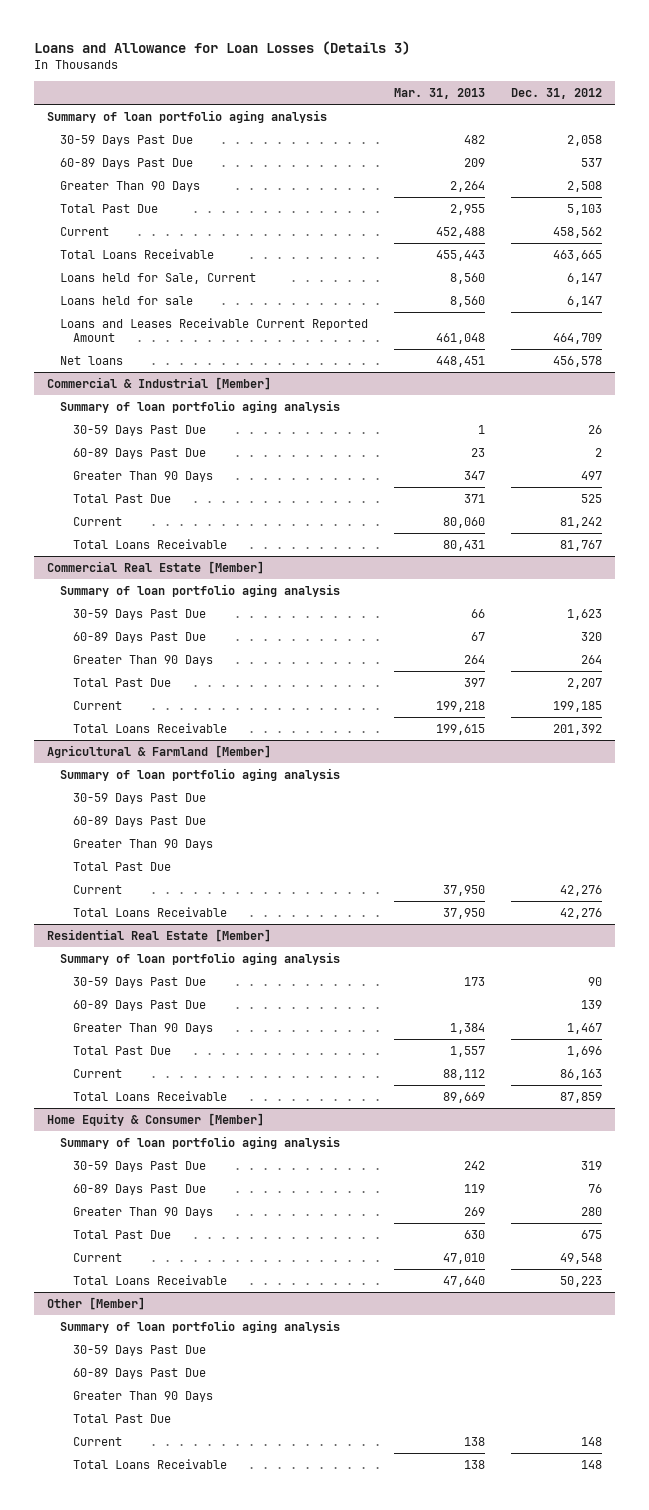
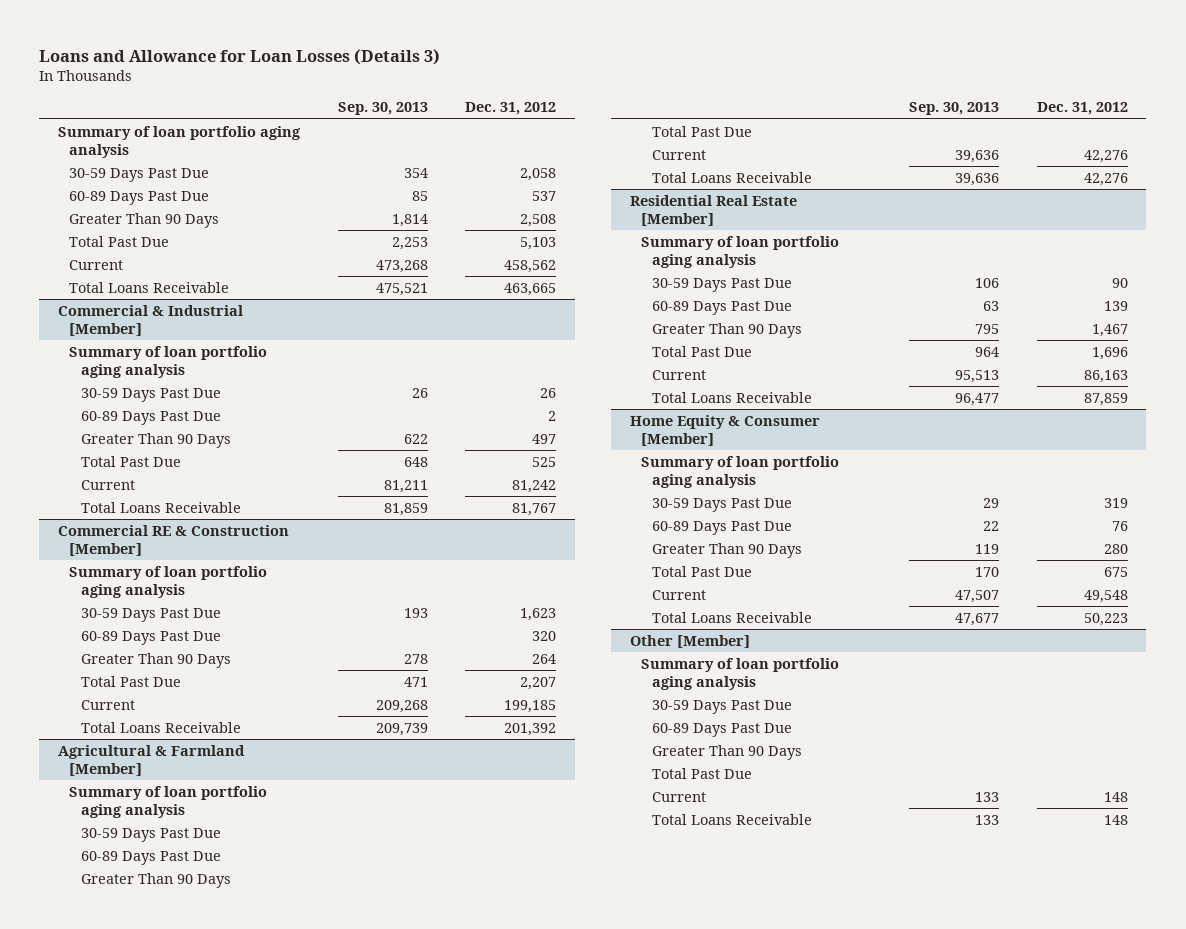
- | Mar. 31, 2013 | Dec. 31, 2012
+ | Sep. 30, 2013 | Dec. 31, 2012
- Loans held for Sale, Current | 8,560 | 6,147
- Loans held for sale | 8,560 | 6,147
- Loans and Leases Receivable Current Reported Amount | 461,048 | 464,709
- Net loans | 448,451 | 456,578
- Commercial Real Estate [Member]
+ Commercial RE & Construction [Member]

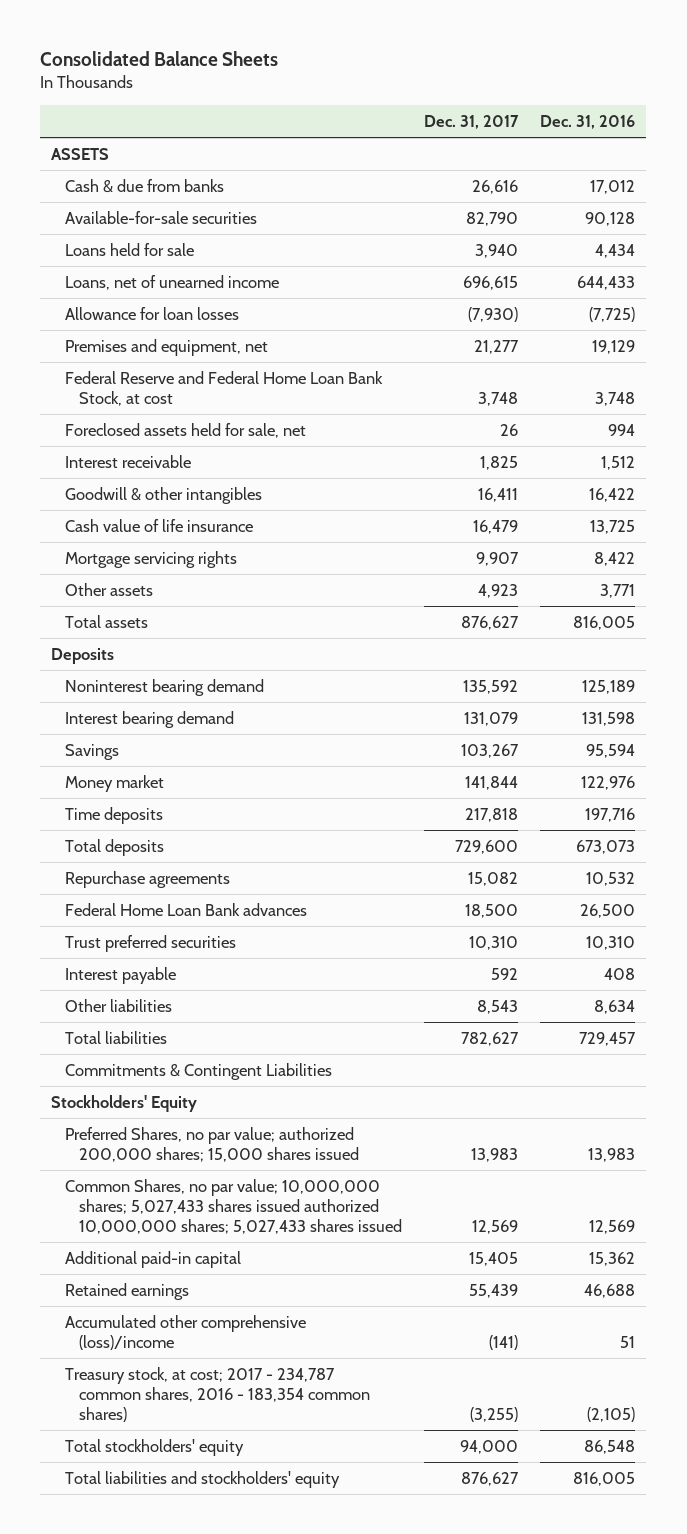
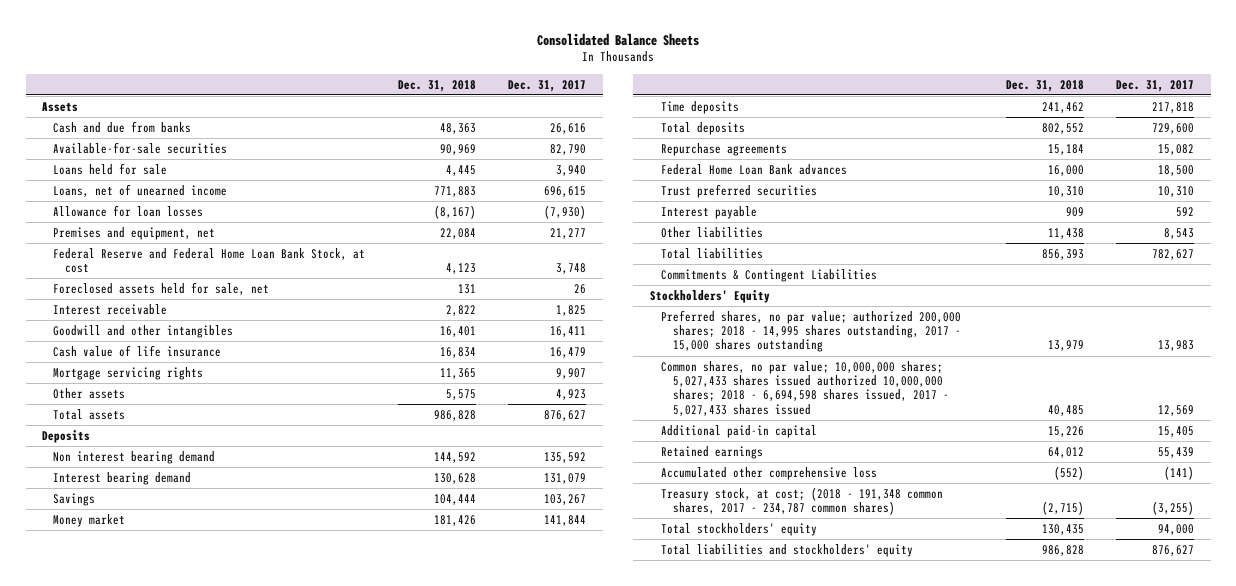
- | Dec. 31, 2017 | Dec. 31, 2016
+ | Dec. 31, 2018 | Dec. 31, 2017
- ASSETS
- Cash & due from banks | 26,616 | 17,012
+ Assets
+ Cash and due from banks | 48,363 | 26,616
- Goodwill & other intangibles | 16,411 | 16,422
+ Goodwill and other intangibles | 16,401 | 16,411
- Noninterest bearing demand | 135,592 | 125,189
+ Non interest bearing demand | 144,592 | 135,592
- Preferred Shares, no par value; authorized 200,000 shares; 15,000 shares issued | 13,983 | 13,983
- Common Shares, no par value; 10,000,000 shares; 5,027,433 shares issued authorized 10,000,000 shares; 5,027,433 shares issued | 12,569 | 12,569
+ Preferred shares, no par value; authorized 200,000 shares; 2018 - 14,995 shares outstanding, 2017 - 15,000 shares outstanding | 13,979 | 13,983
+ Common shares, no par value; 10,000,000 shares; 5,027,433 shares issued authorized 10,000,000 shares; 2018 - 6,694,598 shares issued, 2017 - 5,027,433 shares issued | 40,485 | 12,569
- Accumulated other comprehensive (loss)/income | (141) | 51
- Treasury stock, at cost; 2017 - 234,787 common shares, 2016 - 183,354 common shares) | (3,255) | (2,105)
+ Accumulated other comprehensive loss | (552) | (141)
+ Treasury stock, at cost; (2018 - 191,348 common shares, 2017 - 234,787 common shares) | (2,715) | (3,255)

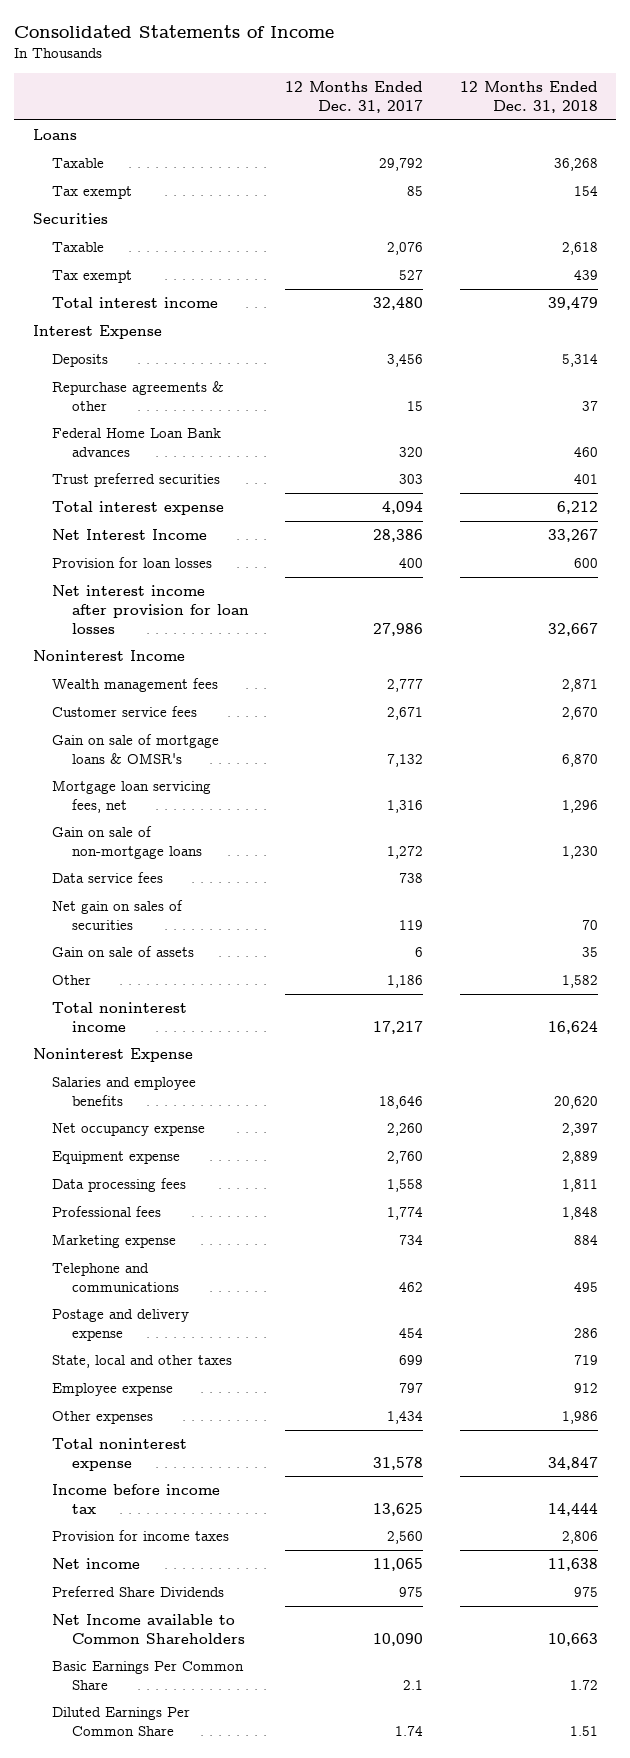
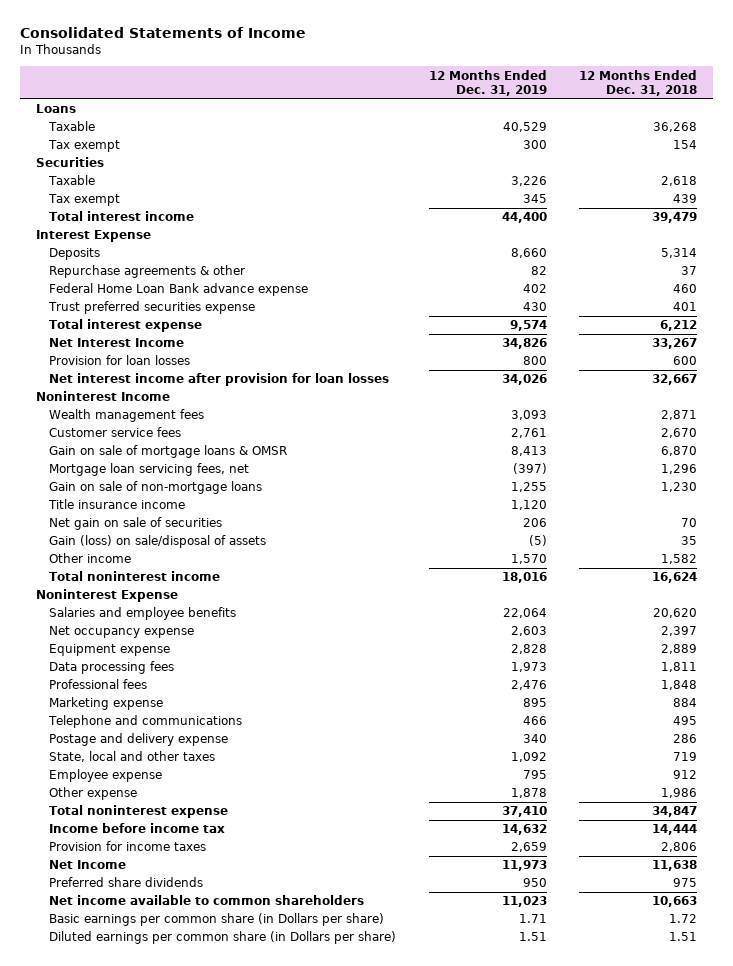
- | 12 Months Ended Dec. 31, 2017 | 12 Months Ended Dec. 31, 2018
+ | 12 Months Ended Dec. 31, 2019 | 12 Months Ended Dec. 31, 2018
- Federal Home Loan Bank advances | 320 | 460
- Trust preferred securities | 303 | 401
+ Federal Home Loan Bank advance expense | 402 | 460
+ Trust preferred securities expense | 430 | 401
- Gain on sale of mortgage loans & OMSR's | 7,132 | 6,870
+ Gain on sale of mortgage loans & OMSR | 8,413 | 6,870
- Data service fees | 738 |
- Net gain on sales of securities | 119 | 70
- Gain on sale of assets | 6 | 35
- Other | 1,186 | 1,582
+ Title insurance income | 1,120 |
+ Net gain on sale of securities | 206 | 70
+ Gain (loss) on sale/disposal of assets | (5) | 35
+ Other income | 1,570 | 1,582
- Other expenses | 1,434 | 1,986
+ Other expense | 1,878 | 1,986
- Net income | 11,065 | 11,638
- Preferred Share Dividends | 975 | 975
- Net Income available to Common Shareholders | 10,090 | 10,663
- Basic Earnings Per Common Share | 2.1 | 1.72
- Diluted Earnings Per Common Share | 1.74 | 1.51
+ Net Income | 11,973 | 11,638
+ Preferred share dividends | 950 | 975
+ Net income available to common shareholders | 11,023 | 10,663
+ Basic earnings per common share (in Dollars per share) | 1.71 | 1.72
+ Diluted earnings per common share (in Dollars per share) | 1.51 | 1.51

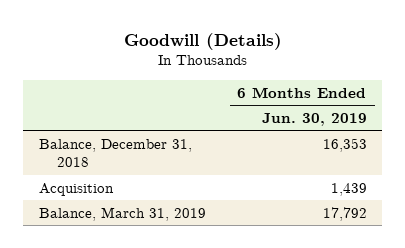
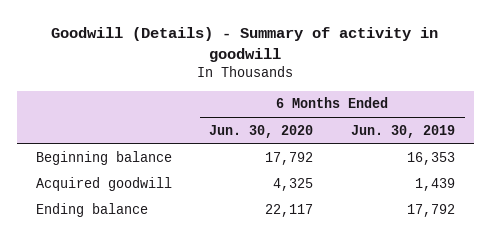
- Goodwill (Details)
+ Goodwill (Details) - Summary of activity in goodwill
- | 6 Months Ended Jun. 30, 2019
+ | 6 Months Ended Jun. 30, 2020 | 6 Months Ended Jun. 30, 2019
- Balance, December 31, 2018 | 16,353
- Acquisition | 1,439
- Balance, March 31, 2019 | 17,792
+ Beginning balance | 17,792 | 16,353
+ Acquired goodwill | 4,325 | 1,439
+ Ending balance | 22,117 | 17,792

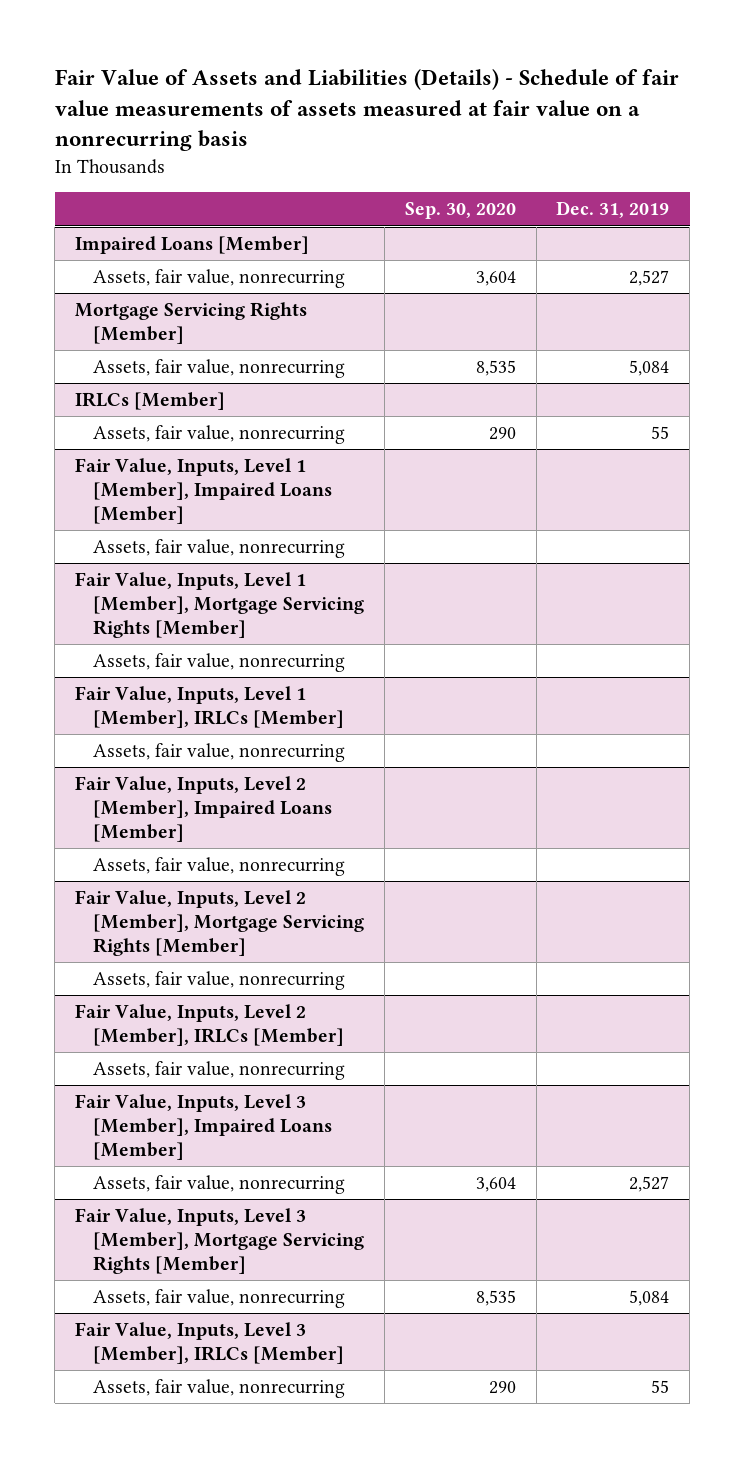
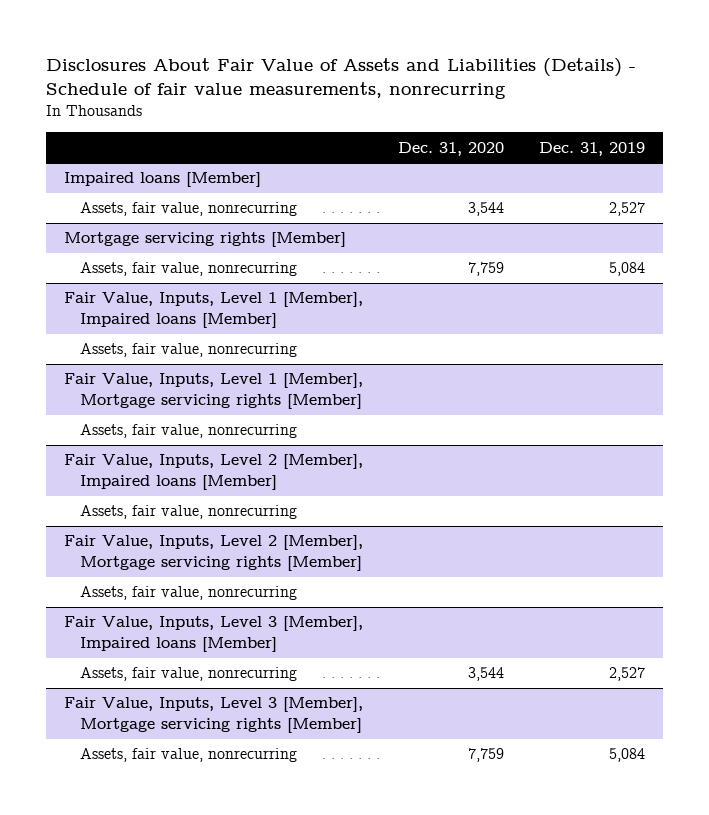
- Fair Value of Assets and Liabilities (Details) - Schedule of fair value measurements of assets measured at fair value on a nonrecurring basis
+ Disclosures About Fair Value of Assets and Liabilities (Details) - Schedule of fair value measurements, nonrecurring
- | Sep. 30, 2020 | Dec. 31, 2019
+ | Dec. 31, 2020 | Dec. 31, 2019
- Impaired Loans [Member]
+ Impaired loans [Member]
- Mortgage Servicing Rights [Member]
+ Mortgage servicing rights [Member]
- IRLCs [Member]
- Assets, fair value, nonrecurring | 290 | 55
- Fair Value, Inputs, Level 1 [Member], Impaired Loans [Member]
- Assets, fair value, nonrecurring
- Fair Value, Inputs, Level 1 [Member], Mortgage Servicing Rights [Member]
- Assets, fair value, nonrecurring
- Fair Value, Inputs, Level 1 [Member], IRLCs [Member]
+ Fair Value, Inputs, Level 1 [Member], Impaired loans [Member]
- Fair Value, Inputs, Level 2 [Member], Impaired Loans [Member]
+ Fair Value, Inputs, Level 1 [Member], Mortgage servicing rights [Member]
- Fair Value, Inputs, Level 2 [Member], Mortgage Servicing Rights [Member]
+ Fair Value, Inputs, Level 2 [Member], Impaired loans [Member]
- Fair Value, Inputs, Level 2 [Member], IRLCs [Member]
+ Fair Value, Inputs, Level 2 [Member], Mortgage servicing rights [Member]
- Fair Value, Inputs, Level 3 [Member], Impaired Loans [Member]
+ Fair Value, Inputs, Level 3 [Member], Impaired loans [Member]
- Fair Value, Inputs, Level 3 [Member], Mortgage Servicing Rights [Member]
+ Fair Value, Inputs, Level 3 [Member], Mortgage servicing rights [Member]
- Fair Value, Inputs, Level 3 [Member], IRLCs [Member]
- Assets, fair value, nonrecurring | 290 | 55

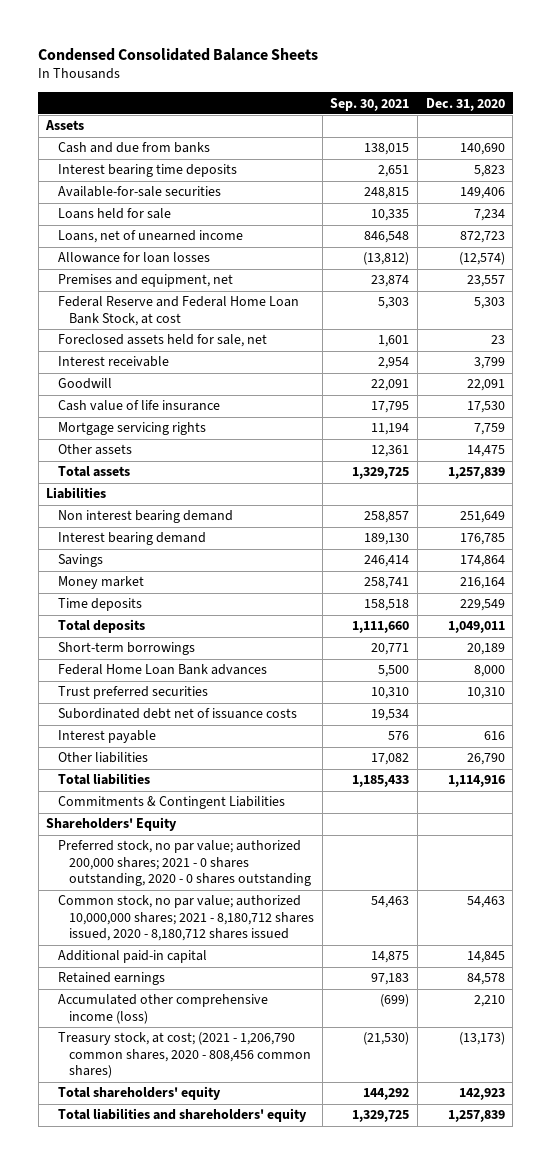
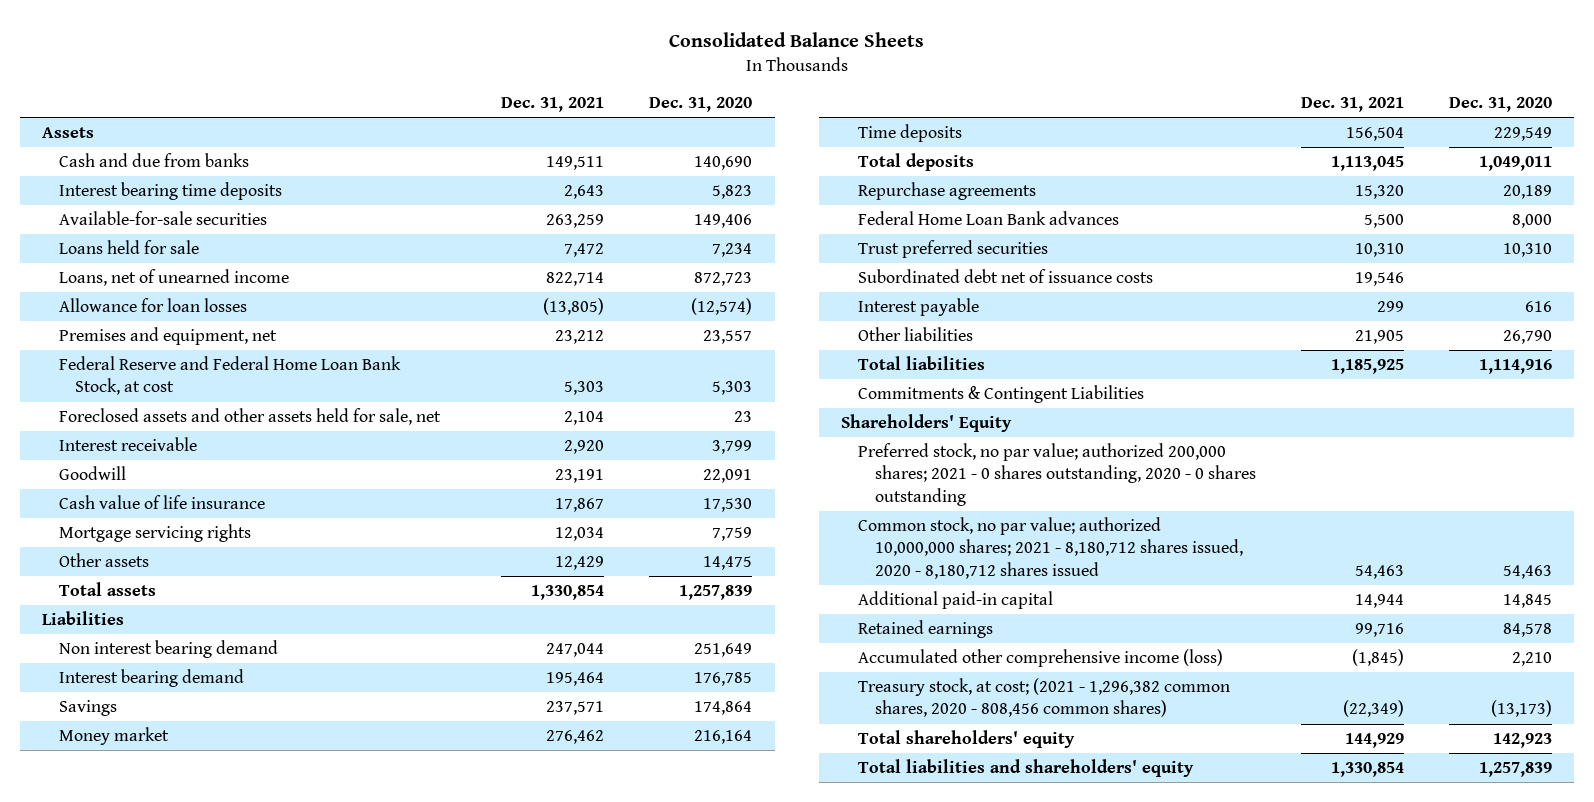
- Condensed Consolidated Balance Sheets
+ Consolidated Balance Sheets
- | Sep. 30, 2021 | Dec. 31, 2020
+ | Dec. 31, 2021 | Dec. 31, 2020
- Foreclosed assets held for sale, net | 1,601 | 23
+ Foreclosed assets and other assets held for sale, net | 2,104 | 23
- Short-term borrowings | 20,771 | 20,189
+ Repurchase agreements | 15,320 | 20,189
- Treasury stock, at cost; (2021 - 1,206,790 common shares, 2020 - 808,456 common shares) | (21,530) | (13,173)
+ Treasury stock, at cost; (2021 - 1,296,382 common shares, 2020 - 808,456 common shares) | (22,349) | (13,173)

